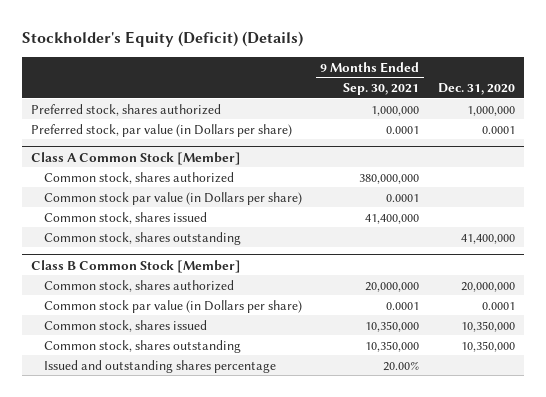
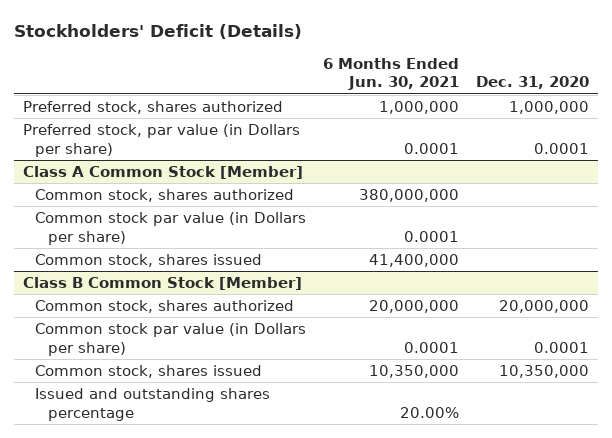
- Stockholder's Equity (Deficit) (Details)
+ Stockholders' Deficit (Details)
- | 9 Months Ended Sep. 30, 2021 | Dec. 31, 2020
+ | 6 Months Ended Jun. 30, 2021 | Dec. 31, 2020
@ Class A Common Stock [Member]
- Common stock, shares outstanding | | 41,400,000
@ Class B Common Stock [Member]
- Common stock, shares outstanding | 10,350,000 | 10,350,000

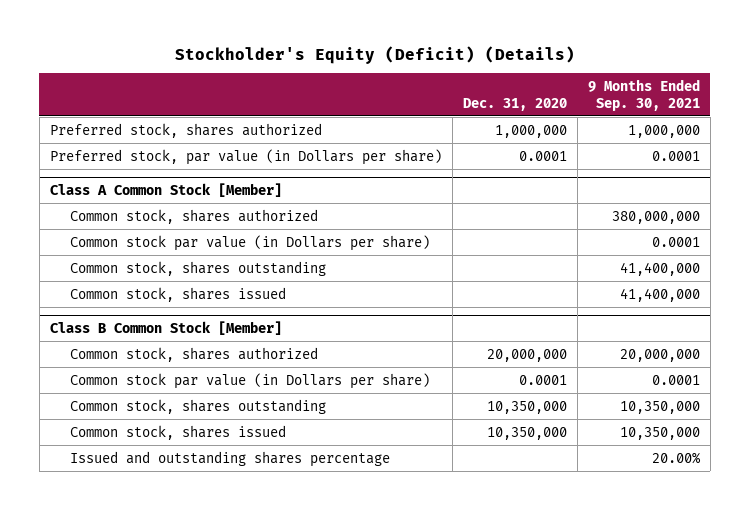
- Stockholders' Deficit (Details)
+ Stockholder's Equity (Deficit) (Details)
- | 6 Months Ended Jun. 30, 2021 | Dec. 31, 2020
+ | Dec. 31, 2020 | 9 Months Ended Sep. 30, 2021
@ Class A Common Stock [Member]
+ Common stock, shares outstanding | | 41,400,000
@ Class B Common Stock [Member]
+ Common stock, shares outstanding | 10,350,000 | 10,350,000

